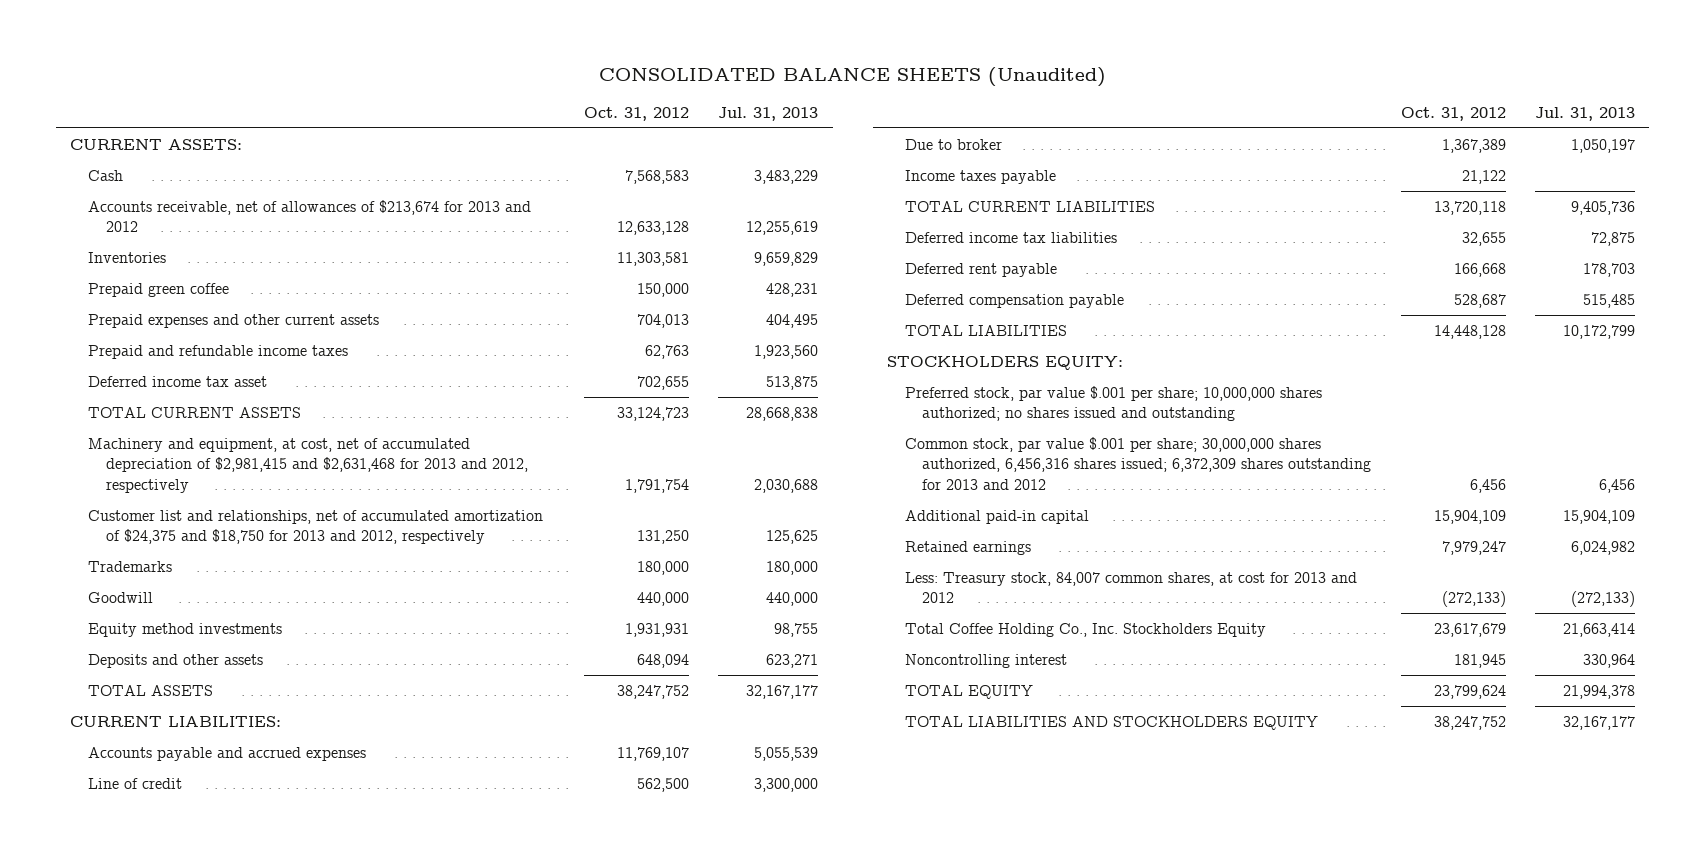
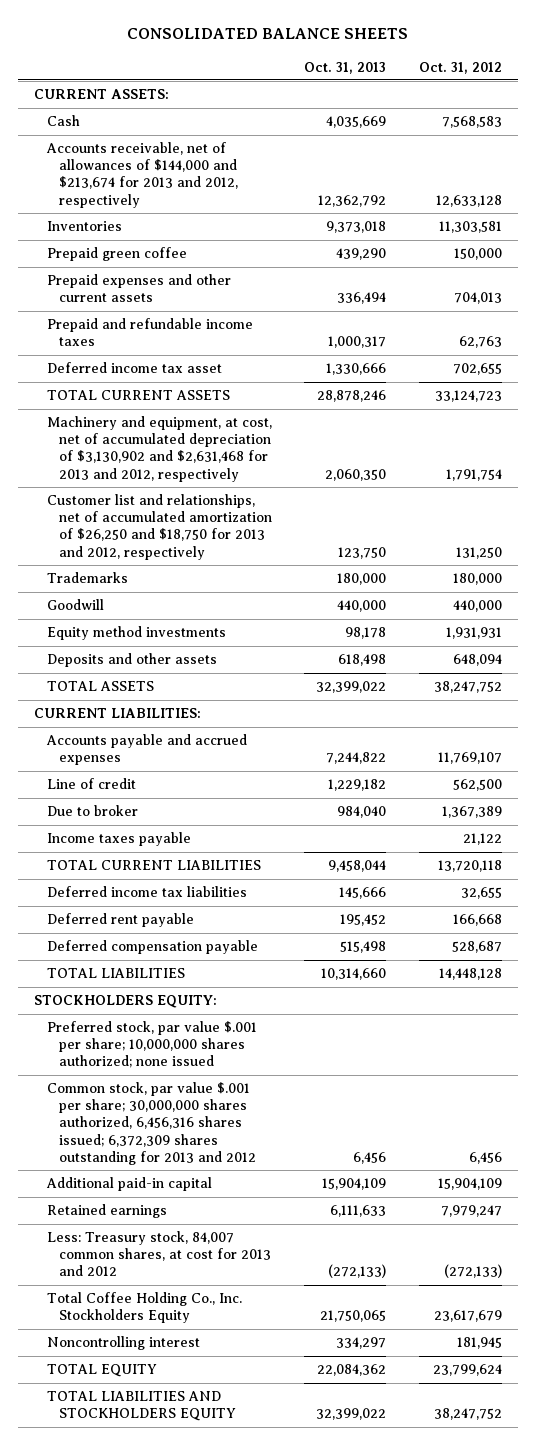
- CONSOLIDATED BALANCE SHEETS (Unaudited)
+ CONSOLIDATED BALANCE SHEETS
- | Oct. 31, 2012 | Jul. 31, 2013
+ | Oct. 31, 2013 | Oct. 31, 2012
- Accounts receivable, net of allowances of $213,674 for 2013 and 2012 | 12,633,128 | 12,255,619
+ Accounts receivable, net of allowances of $144,000 and $213,674 for 2013 and 2012, respectively | 12,362,792 | 12,633,128
- Machinery and equipment, at cost, net of accumulated depreciation of $2,981,415 and $2,631,468 for 2013 and 2012, respectively | 1,791,754 | 2,030,688
- Customer list and relationships, net of accumulated amortization of $24,375 and $18,750 for 2013 and 2012, respectively | 131,250 | 125,625
+ Machinery and equipment, at cost, net of accumulated depreciation of $3,130,902 and $2,631,468 for 2013 and 2012, respectively | 2,060,350 | 1,791,754
+ Customer list and relationships, net of accumulated amortization of $26,250 and $18,750 for 2013 and 2012, respectively | 123,750 | 131,250
- Preferred stock, par value $.001 per share; 10,000,000 shares authorized; no shares issued and outstanding
+ Preferred stock, par value $.001 per share; 10,000,000 shares authorized; none issued

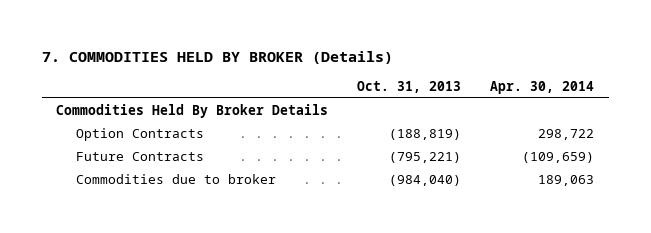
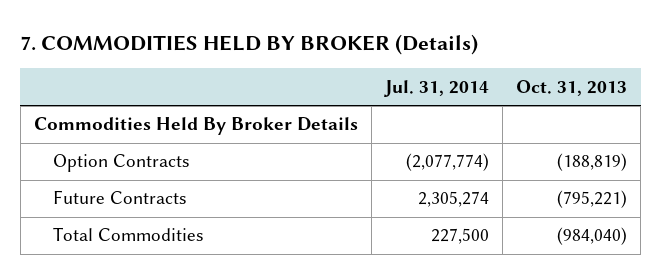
- | Oct. 31, 2013 | Apr. 30, 2014
+ | Jul. 31, 2014 | Oct. 31, 2013
- Commodities due to broker | (984,040) | 189,063
+ Total Commodities | 227,500 | (984,040)

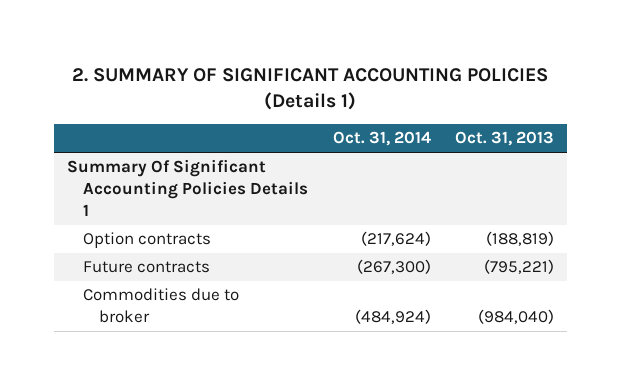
- 7. COMMODITIES HELD BY BROKER (Details)
+ 2. SUMMARY OF SIGNIFICANT ACCOUNTING POLICIES (Details 1)
- | Jul. 31, 2014 | Oct. 31, 2013
+ | Oct. 31, 2014 | Oct. 31, 2013
- Commodities Held By Broker Details
- Option Contracts | (2,077,774) | (188,819)
- Future Contracts | 2,305,274 | (795,221)
- Total Commodities | 227,500 | (984,040)
+ Summary Of Significant Accounting Policies Details 1
+ Option contracts | (217,624) | (188,819)
+ Future contracts | (267,300) | (795,221)
+ Commodities due to broker | (484,924) | (984,040)

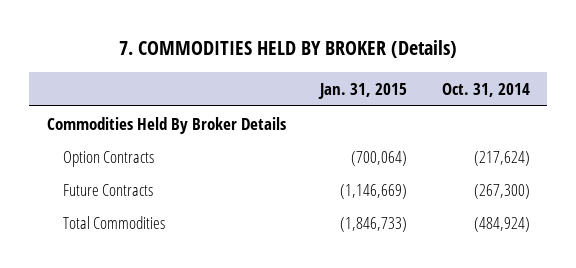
- 2. SUMMARY OF SIGNIFICANT ACCOUNTING POLICIES (Details 1)
+ 7. COMMODITIES HELD BY BROKER (Details)
- | Oct. 31, 2014 | Oct. 31, 2013
+ | Jan. 31, 2015 | Oct. 31, 2014
- Summary Of Significant Accounting Policies Details 1
- Option contracts | (217,624) | (188,819)
- Future contracts | (267,300) | (795,221)
- Commodities due to broker | (484,924) | (984,040)
+ Commodities Held By Broker Details
+ Option Contracts | (700,064) | (217,624)
+ Future Contracts | (1,146,669) | (267,300)
+ Total Commodities | (1,846,733) | (484,924)

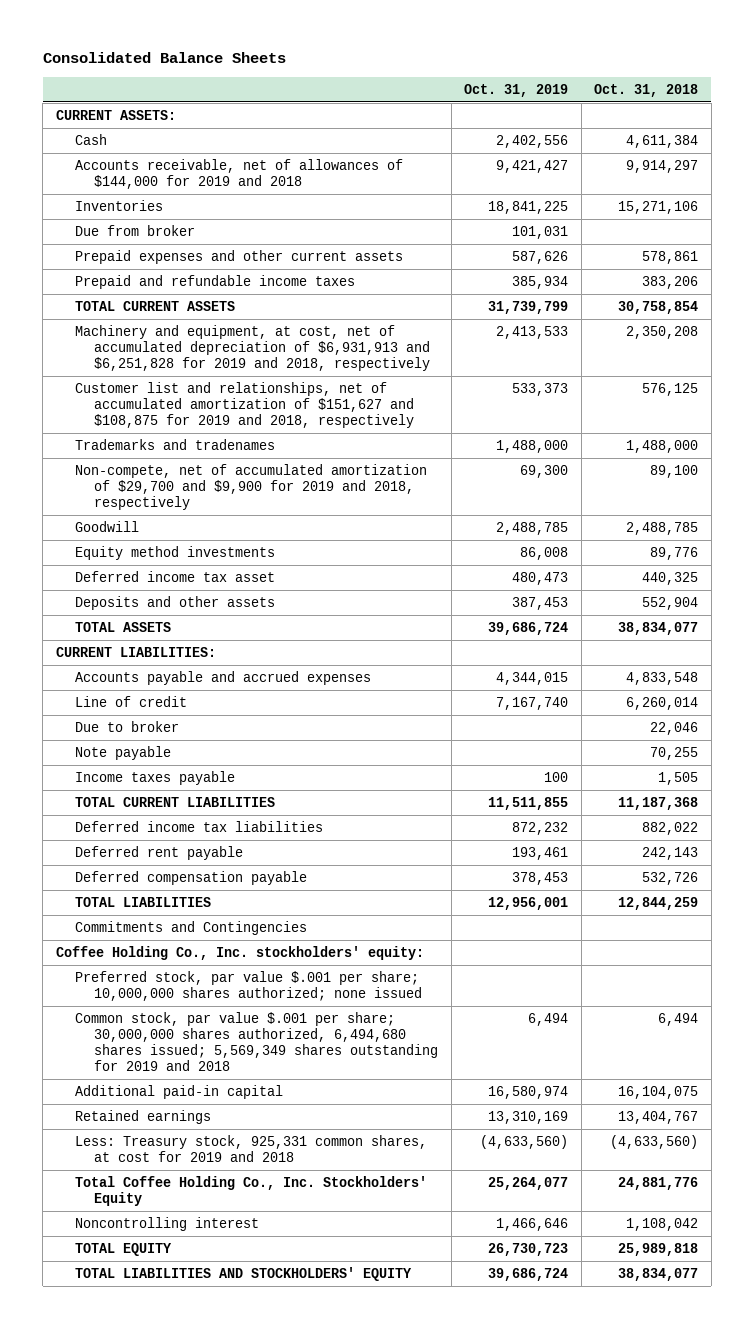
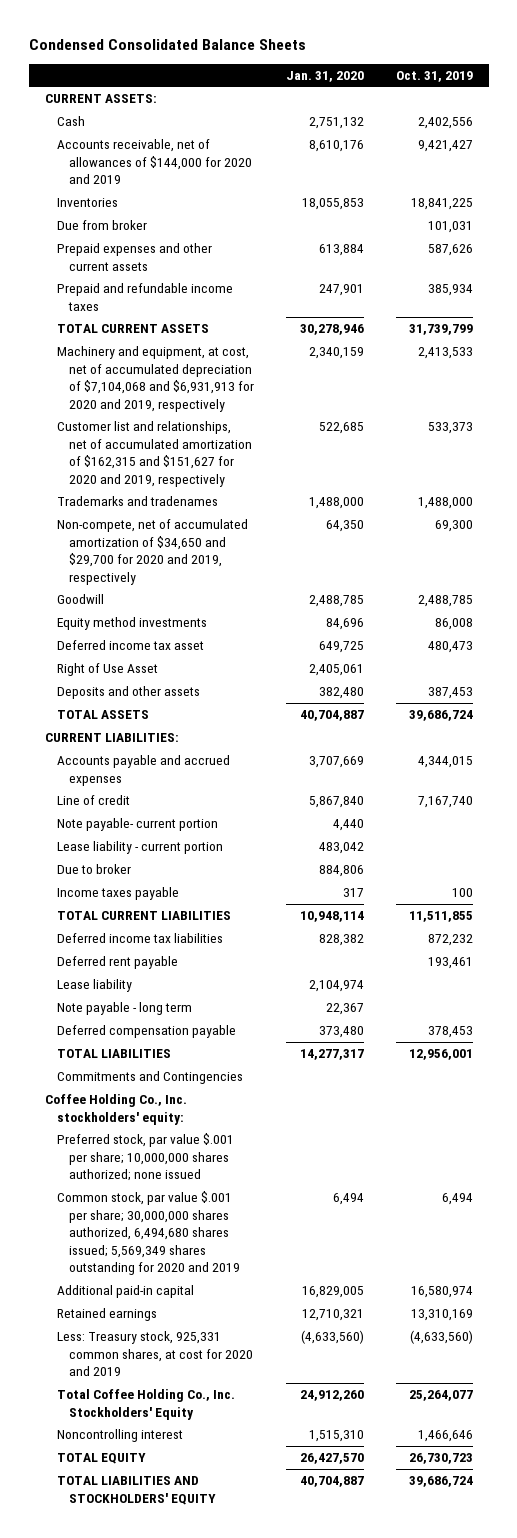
- Consolidated Balance Sheets
+ Condensed Consolidated Balance Sheets
- | Oct. 31, 2019 | Oct. 31, 2018
+ | Jan. 31, 2020 | Oct. 31, 2019
- Accounts receivable, net of allowances of $144,000 for 2019 and 2018 | 9,421,427 | 9,914,297
+ Accounts receivable, net of allowances of $144,000 for 2020 and 2019 | 8,610,176 | 9,421,427
- Machinery and equipment, at cost, net of accumulated depreciation of $6,931,913 and $6,251,828 for 2019 and 2018, respectively | 2,413,533 | 2,350,208
- Customer list and relationships, net of accumulated amortization of $151,627 and $108,875 for 2019 and 2018, respectively | 533,373 | 576,125
+ Machinery and equipment, at cost, net of accumulated depreciation of $7,104,068 and $6,931,913 for 2020 and 2019, respectively | 2,340,159 | 2,413,533
+ Customer list and relationships, net of accumulated amortization of $162,315 and $151,627 for 2020 and 2019, respectively | 522,685 | 533,373
- Non-compete, net of accumulated amortization of $29,700 and $9,900 for 2019 and 2018, respectively | 69,300 | 89,100
+ Non-compete, net of accumulated amortization of $34,650 and $29,700 for 2020 and 2019, respectively | 64,350 | 69,300
+ Right of Use Asset | 2,405,061 |
+ Note payable- current portion | 4,440 |
+ Lease liability - current portion | 483,042 |
- Note payable | | 70,255
+ Lease liability | 2,104,974 |
+ Note payable - long term | 22,367 |
- Common stock, par value $.001 per share; 30,000,000 shares authorized, 6,494,680 shares issued; 5,569,349 shares outstanding for 2019 and 2018 | 6,494 | 6,494
+ Common stock, par value $.001 per share; 30,000,000 shares authorized, 6,494,680 shares issued; 5,569,349 shares outstanding for 2020 and 2019 | 6,494 | 6,494
- Less: Treasury stock, 925,331 common shares, at cost for 2019 and 2018 | (4,633,560) | (4,633,560)
+ Less: Treasury stock, 925,331 common shares, at cost for 2020 and 2019 | (4,633,560) | (4,633,560)

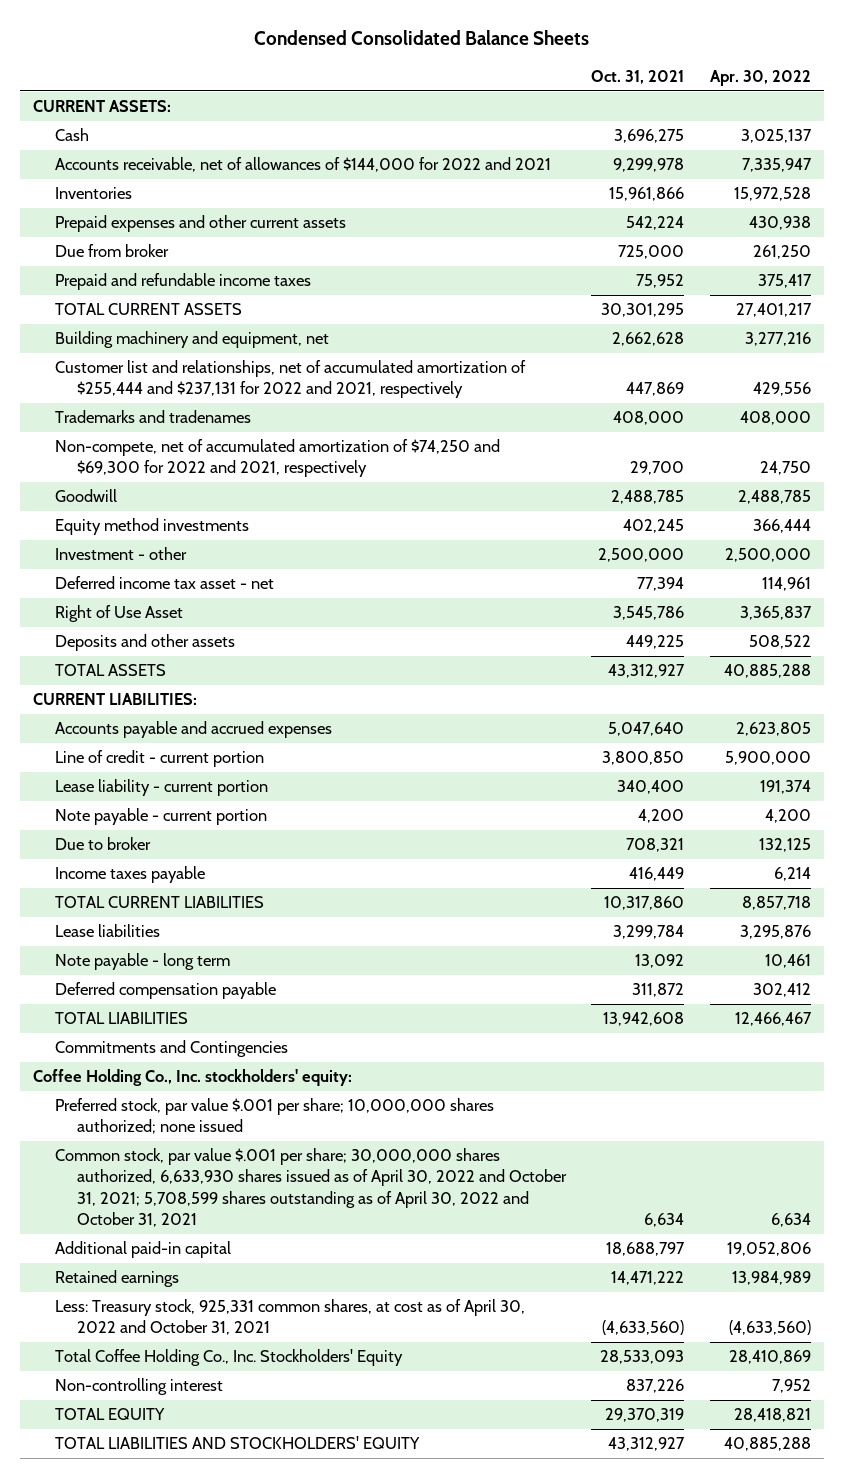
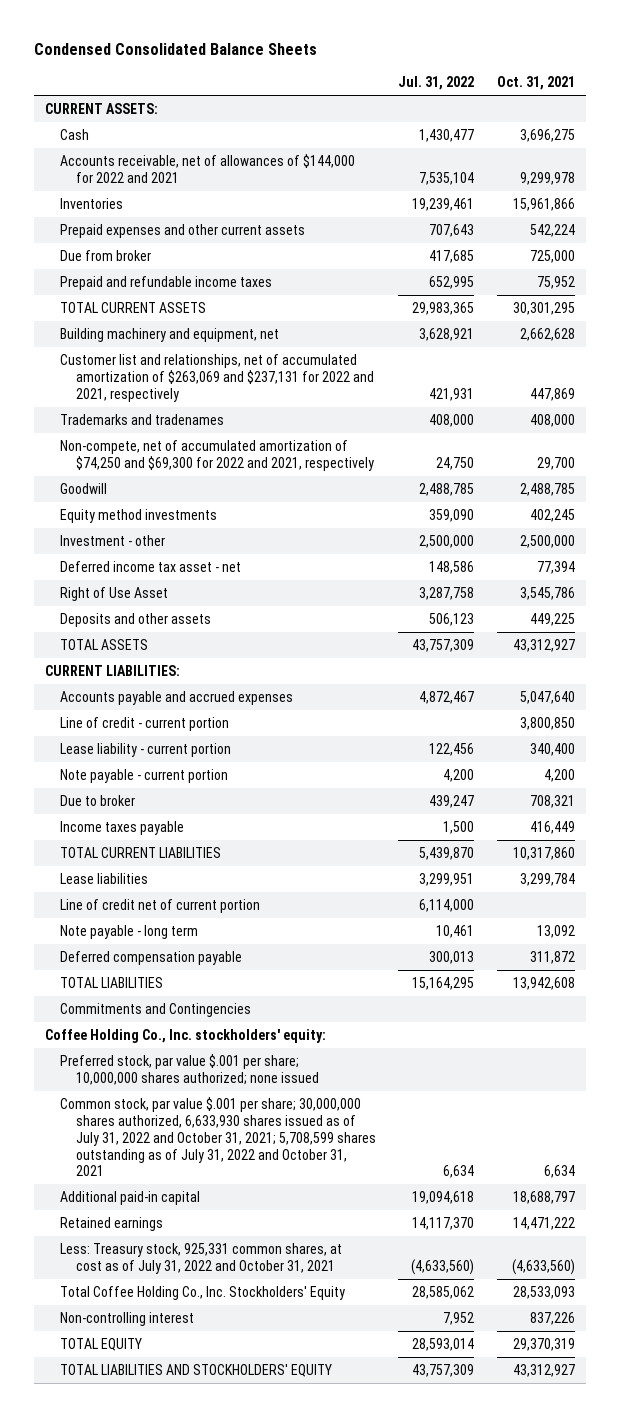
- | Oct. 31, 2021 | Apr. 30, 2022
+ | Jul. 31, 2022 | Oct. 31, 2021
- Customer list and relationships, net of accumulated amortization of $255,444 and $237,131 for 2022 and 2021, respectively | 447,869 | 429,556
+ Customer list and relationships, net of accumulated amortization of $263,069 and $237,131 for 2022 and 2021, respectively | 421,931 | 447,869
+ Line of credit net of current portion | 6,114,000 |
- Common stock, par value $.001 per share; 30,000,000 shares authorized, 6,633,930 shares issued as of April 30, 2022 and October 31, 2021; 5,708,599 shares outstanding as of April 30, 2022 and October 31, 2021 | 6,634 | 6,634
+ Common stock, par value $.001 per share; 30,000,000 shares authorized, 6,633,930 shares issued as of July 31, 2022 and October 31, 2021; 5,708,599 shares outstanding as of July 31, 2022 and October 31, 2021 | 6,634 | 6,634
- Less: Treasury stock, 925,331 common shares, at cost as of April 30, 2022 and October 31, 2021 | (4,633,560) | (4,633,560)
+ Less: Treasury stock, 925,331 common shares, at cost as of July 31, 2022 and October 31, 2021 | (4,633,560) | (4,633,560)

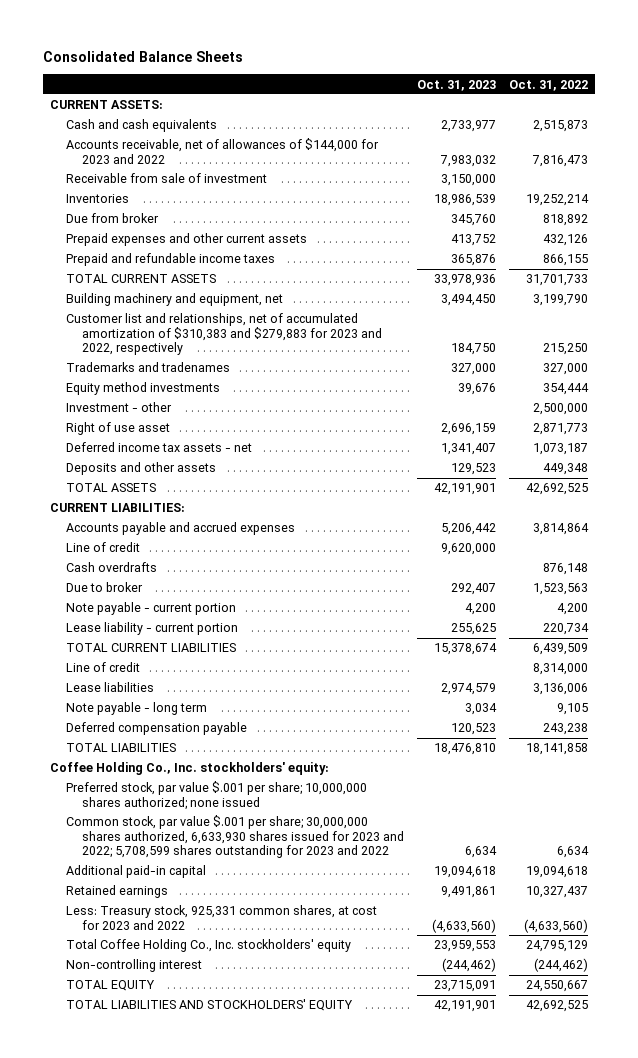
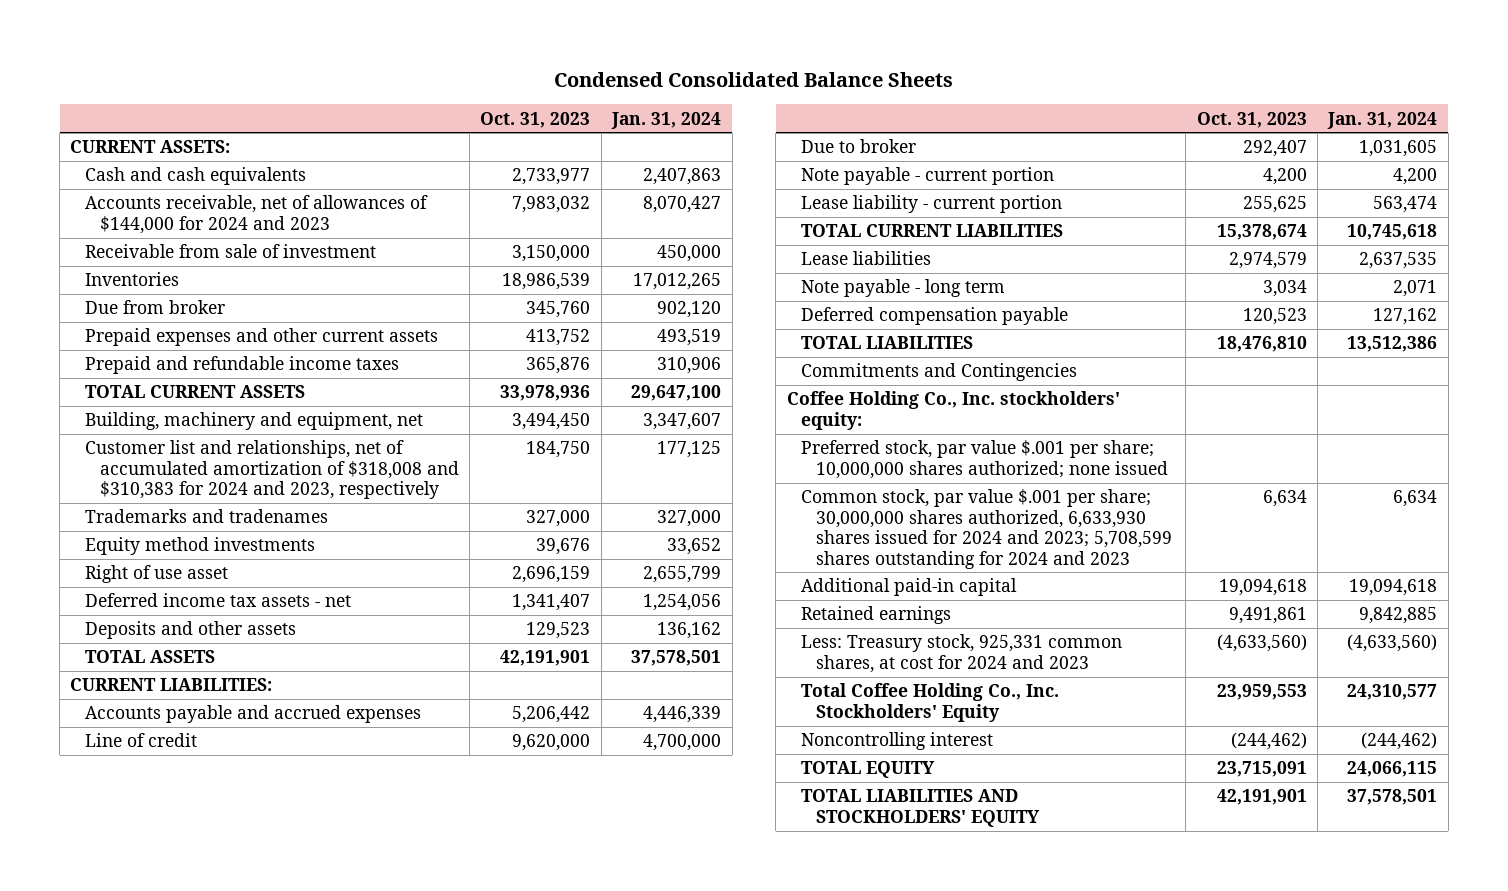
- Consolidated Balance Sheets
+ Condensed Consolidated Balance Sheets
- | Oct. 31, 2023 | Oct. 31, 2022
+ | Oct. 31, 2023 | Jan. 31, 2024
- Accounts receivable, net of allowances of $144,000 for 2023 and 2022 | 7,983,032 | 7,816,473
+ Accounts receivable, net of allowances of $144,000 for 2024 and 2023 | 7,983,032 | 8,070,427
- Building machinery and equipment, net | 3,494,450 | 3,199,790
- Customer list and relationships, net of accumulated amortization of $310,383 and $279,883 for 2023 and 2022, respectively | 184,750 | 215,250
+ Building, machinery and equipment, net | 3,494,450 | 3,347,607
+ Customer list and relationships, net of accumulated amortization of $318,008 and $310,383 for 2024 and 2023, respectively | 184,750 | 177,125
- Investment - other | | 2,500,000
- Cash overdrafts | | 876,148
- Line of credit | | 8,314,000
+ Commitments and Contingencies
- Common stock, par value $.001 per share; 30,000,000 shares authorized, 6,633,930 shares issued for 2023 and 2022; 5,708,599 shares outstanding for 2023 and 2022 | 6,634 | 6,634
+ Common stock, par value $.001 per share; 30,000,000 shares authorized, 6,633,930 shares issued for 2024 and 2023; 5,708,599 shares outstanding for 2024 and 2023 | 6,634 | 6,634
- Less: Treasury stock, 925,331 common shares, at cost for 2023 and 2022 | (4,633,560) | (4,633,560)
- Total Coffee Holding Co., Inc. stockholders' equity | 23,959,553 | 24,795,129
- Non-controlling interest | (244,462) | (244,462)
+ Less: Treasury stock, 925,331 common shares, at cost for 2024 and 2023 | (4,633,560) | (4,633,560)
+ Total Coffee Holding Co., Inc. Stockholders' Equity | 23,959,553 | 24,310,577
+ Noncontrolling interest | (244,462) | (244,462)

